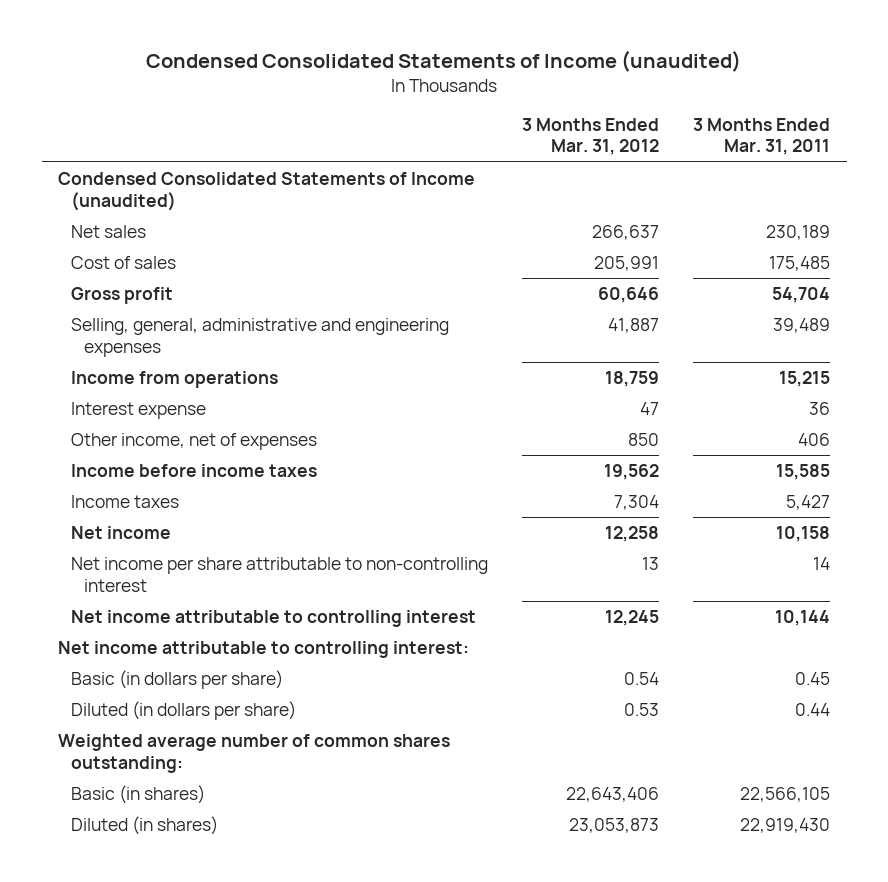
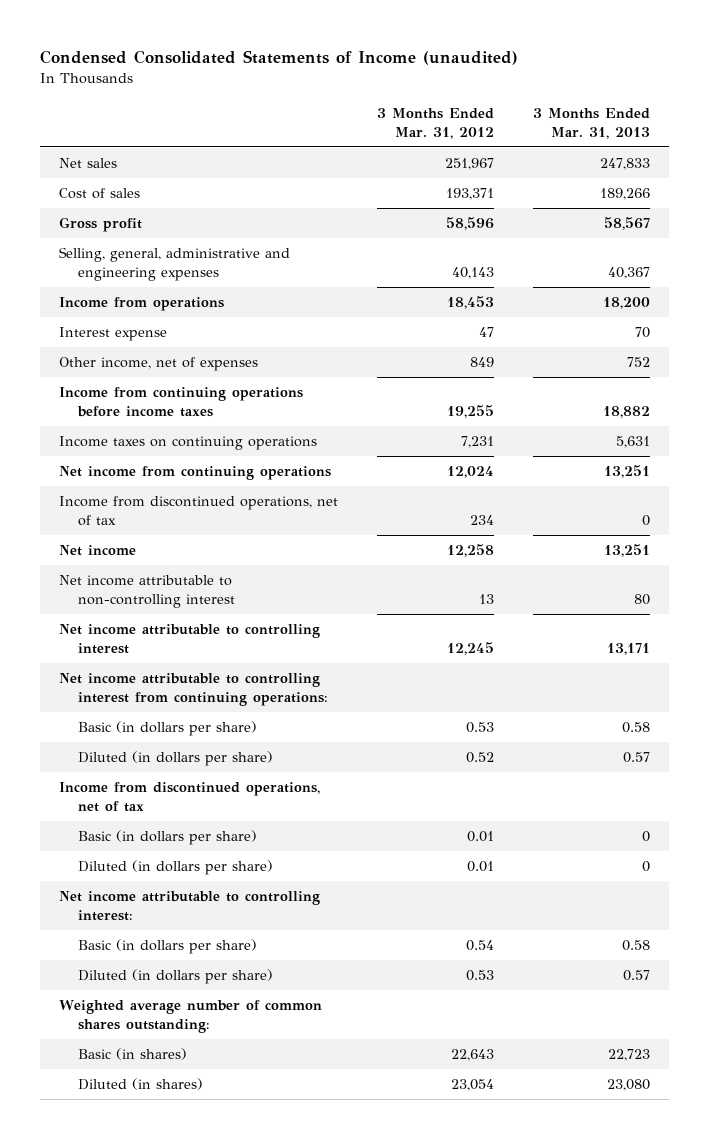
- | 3 Months Ended Mar. 31, 2012 | 3 Months Ended Mar. 31, 2011
+ | 3 Months Ended Mar. 31, 2012 | 3 Months Ended Mar. 31, 2013
- Condensed Consolidated Statements of Income (unaudited)
- Net sales | 266,637 | 230,189
- Cost of sales | 205,991 | 175,485
- Gross profit | 60,646 | 54,704
- Selling, general, administrative and engineering expenses | 41,887 | 39,489
- Income from operations | 18,759 | 15,215
+ Net sales | 251,967 | 247,833
+ Cost of sales | 193,371 | 189,266
+ Gross profit | 58,596 | 58,567
+ Selling, general, administrative and engineering expenses | 40,143 | 40,367
+ Income from operations | 18,453 | 18,200
- Other income, net of expenses | 850 | 406
- Income before income taxes | 19,562 | 15,585
- Income taxes | 7,304 | 5,427
+ Other income, net of expenses | 849 | 752
+ Income from continuing operations before income taxes | 19,255 | 18,882
+ Income taxes on continuing operations | 7,231 | 5,631
+ Net income from continuing operations | 12,024 | 13,251
+ Income from discontinued operations, net of tax | 234 | 0
- Net income per share attributable to non-controlling interest | 13 | 14
+ Net income attributable to non-controlling interest | 13 | 80
+ Net income attributable to controlling interest from continuing operations:
+ Basic (in dollars per share) | 0.53 | 0.58
+ Diluted (in dollars per share) | 0.52 | 0.57
+ Income from discontinued operations, net of tax
+ Basic (in dollars per share) | 0.01 | 0
+ Diluted (in dollars per share) | 0.01 | 0
- Basic (in shares) | 22,643,406 | 22,566,105
- Diluted (in shares) | 23,053,873 | 22,919,430
+ Basic (in shares) | 22,643 | 22,723
+ Diluted (in shares) | 23,054 | 23,080

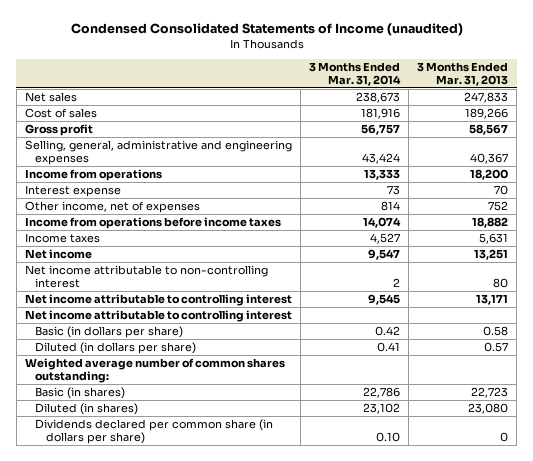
- | 3 Months Ended Mar. 31, 2012 | 3 Months Ended Mar. 31, 2013
+ | 3 Months Ended Mar. 31, 2014 | 3 Months Ended Mar. 31, 2013
- Income from continuing operations before income taxes | 19,255 | 18,882
- Income taxes on continuing operations | 7,231 | 5,631
- Net income from continuing operations | 12,024 | 13,251
- Income from discontinued operations, net of tax | 234 | 0
+ Income from operations before income taxes | 14,074 | 18,882
+ Income taxes | 4,527 | 5,631
- Net income attributable to controlling interest from continuing operations:
- Basic (in dollars per share) | 0.53 | 0.58
- Diluted (in dollars per share) | 0.52 | 0.57
- Income from discontinued operations, net of tax
- Basic (in dollars per share) | 0.01 | 0
- Diluted (in dollars per share) | 0.01 | 0
- Net income attributable to controlling interest:
+ Net income attributable to controlling interest
+ Dividends declared per common share (in dollars per share) | 0.10 | 0

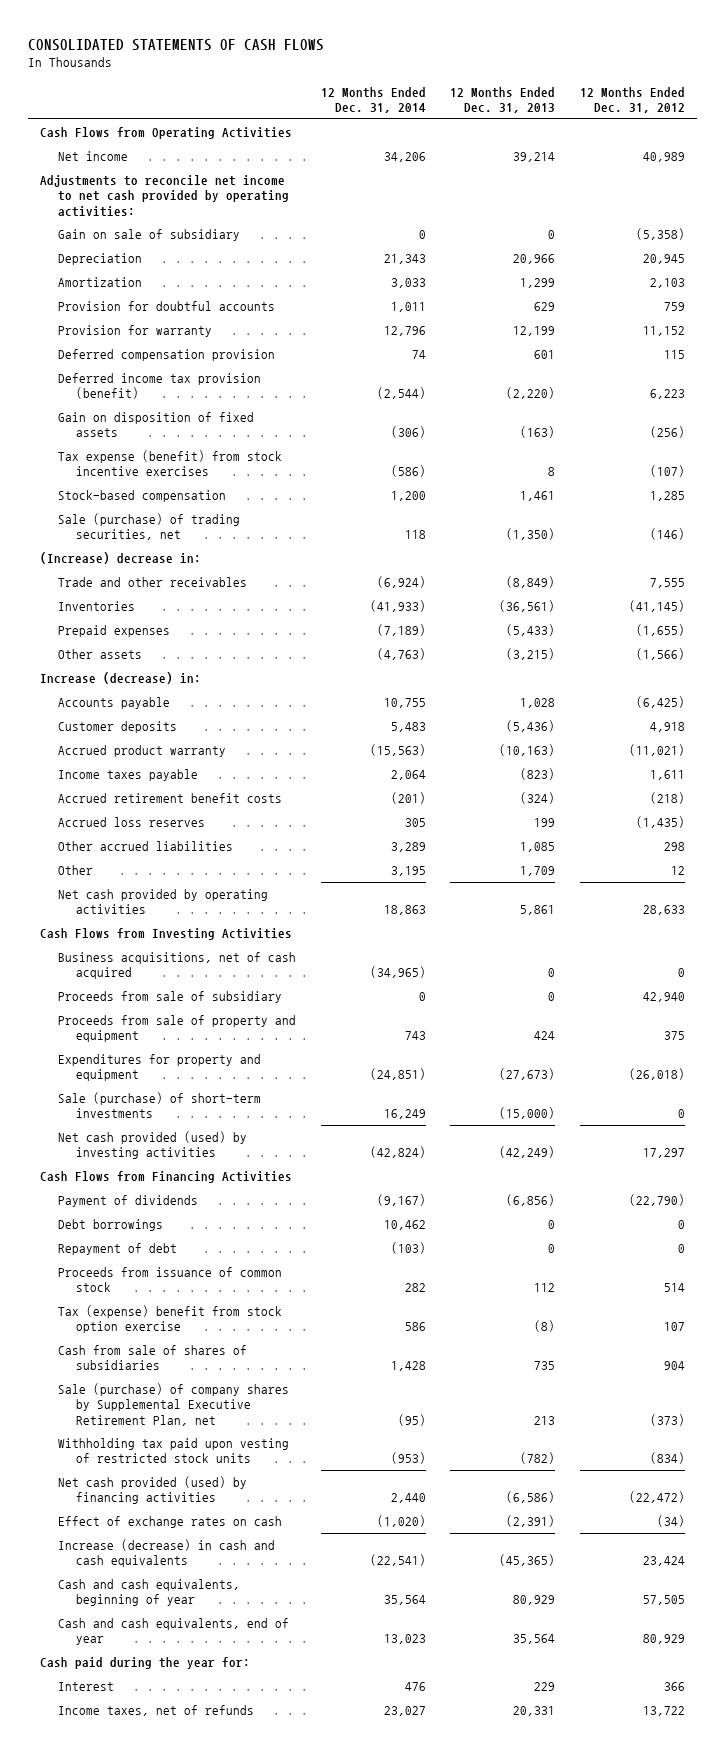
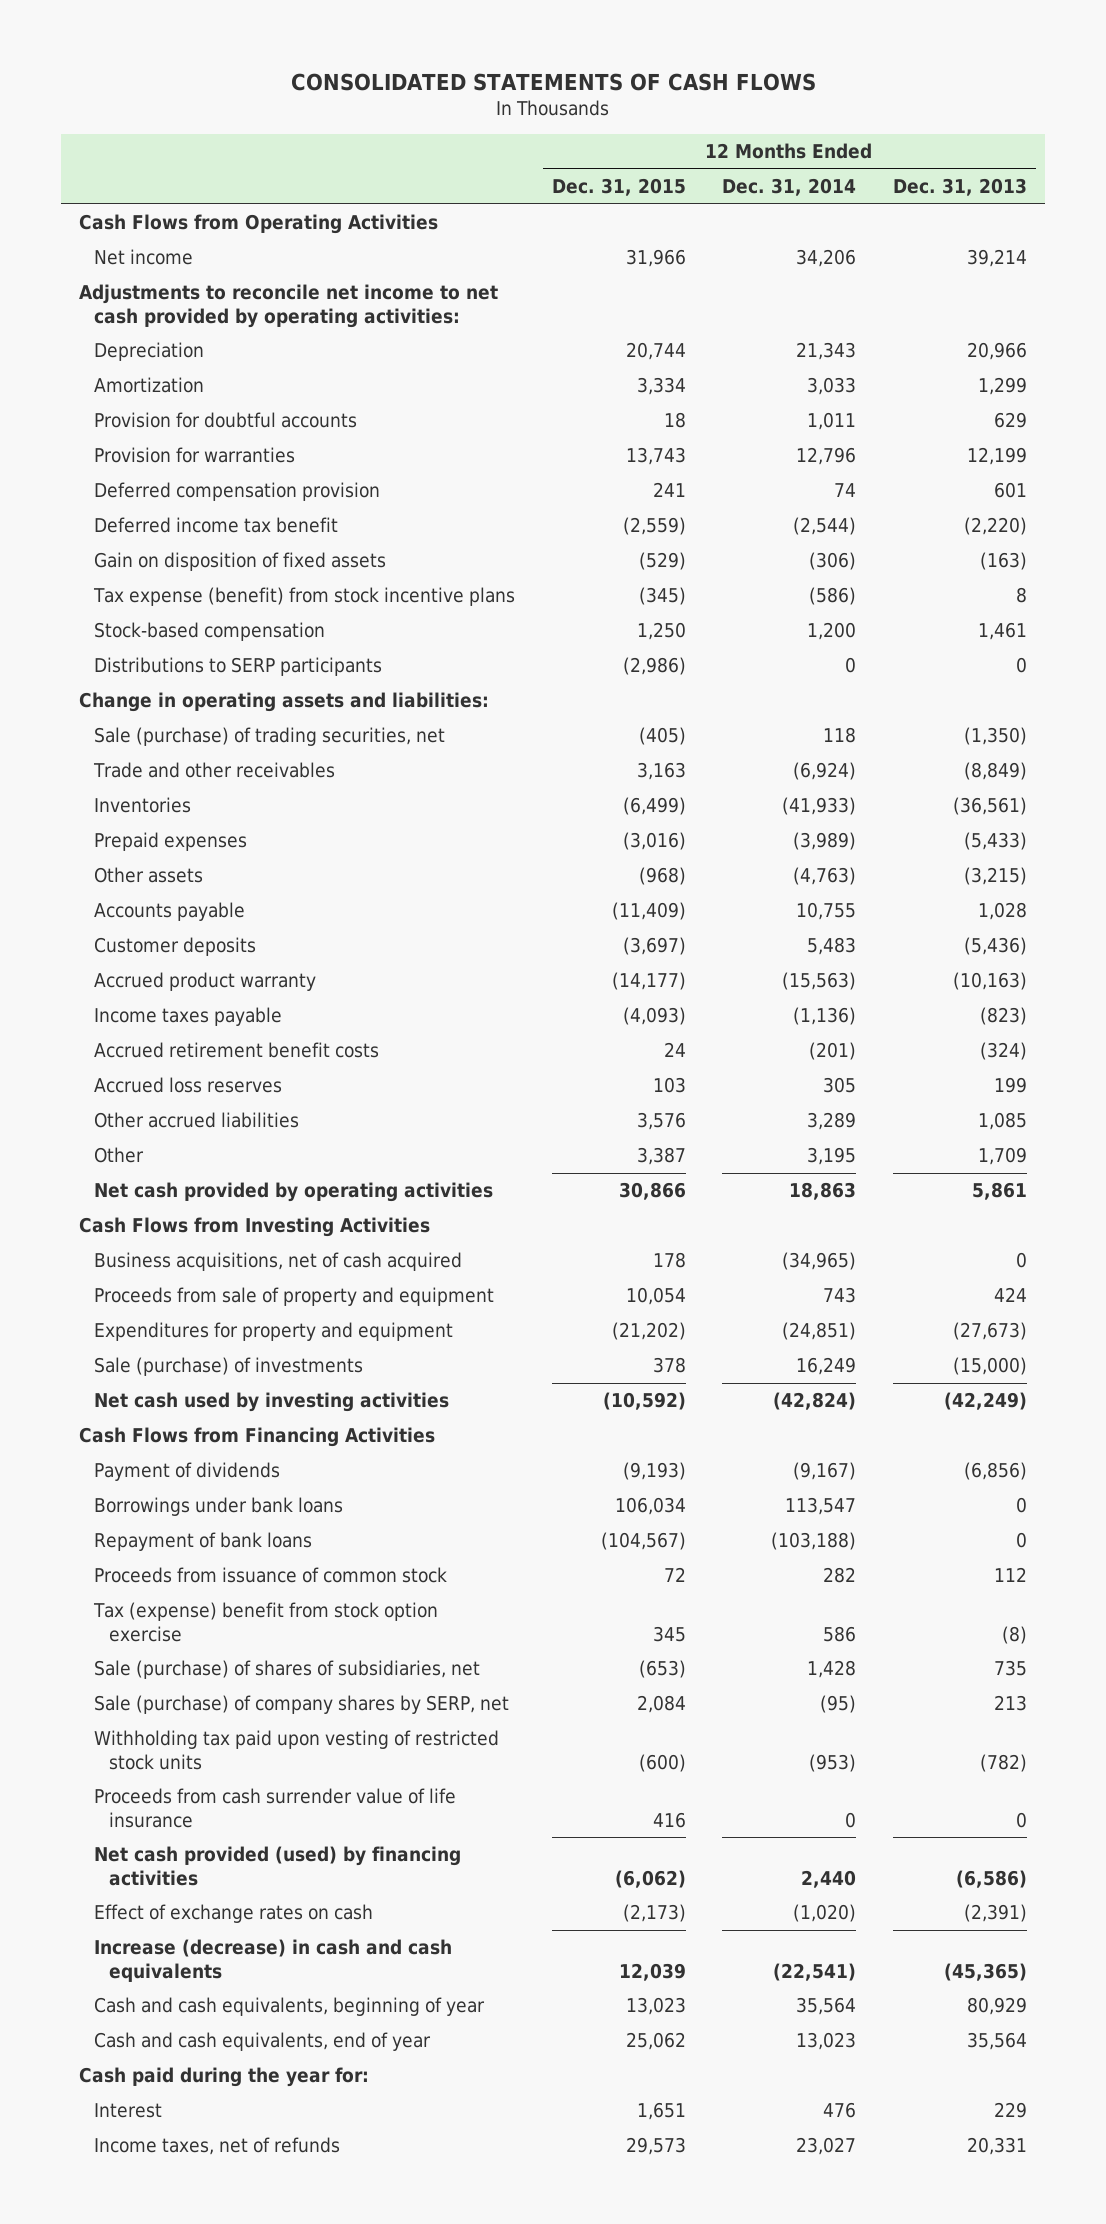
- | 12 Months Ended Dec. 31, 2014 | 12 Months Ended Dec. 31, 2013 | 12 Months Ended Dec. 31, 2012
+ | 12 Months Ended Dec. 31, 2015 | 12 Months Ended Dec. 31, 2014 | 12 Months Ended Dec. 31, 2013
- Gain on sale of subsidiary | 0 | 0 | (5,358)
- Provision for warranty | 12,796 | 12,199 | 11,152
+ Provision for warranties | 13,743 | 12,796 | 12,199
- Deferred income tax provision (benefit) | (2,544) | (2,220) | 6,223
+ Deferred income tax benefit | (2,559) | (2,544) | (2,220)
- Tax expense (benefit) from stock incentive exercises | (586) | 8 | (107)
+ Tax expense (benefit) from stock incentive plans | (345) | (586) | 8
+ Distributions to SERP participants | (2,986) | 0 | 0
+ Change in operating assets and liabilities:
- (Increase) decrease in:
- Prepaid expenses | (7,189) | (5,433) | (1,655)
+ Prepaid expenses | (3,016) | (3,989) | (5,433)
- Increase (decrease) in:
- Income taxes payable | 2,064 | (823) | 1,611
+ Income taxes payable | (4,093) | (1,136) | (823)
- Proceeds from sale of subsidiary | 0 | 0 | 42,940
- Sale (purchase) of short-term investments | 16,249 | (15,000) | 0
- Net cash provided (used) by investing activities | (42,824) | (42,249) | 17,297
+ Sale (purchase) of investments | 378 | 16,249 | (15,000)
+ Net cash used by investing activities | (10,592) | (42,824) | (42,249)
- Debt borrowings | 10,462 | 0 | 0
- Repayment of debt | (103) | 0 | 0
+ Borrowings under bank loans | 106,034 | 113,547 | 0
+ Repayment of bank loans | (104,567) | (103,188) | 0
- Cash from sale of shares of subsidiaries | 1,428 | 735 | 904
- Sale (purchase) of company shares by Supplemental Executive Retirement Plan, net | (95) | 213 | (373)
+ Sale (purchase) of shares of subsidiaries, net | (653) | 1,428 | 735
+ Sale (purchase) of company shares by SERP, net | 2,084 | (95) | 213
+ Proceeds from cash surrender value of life insurance | 416 | 0 | 0

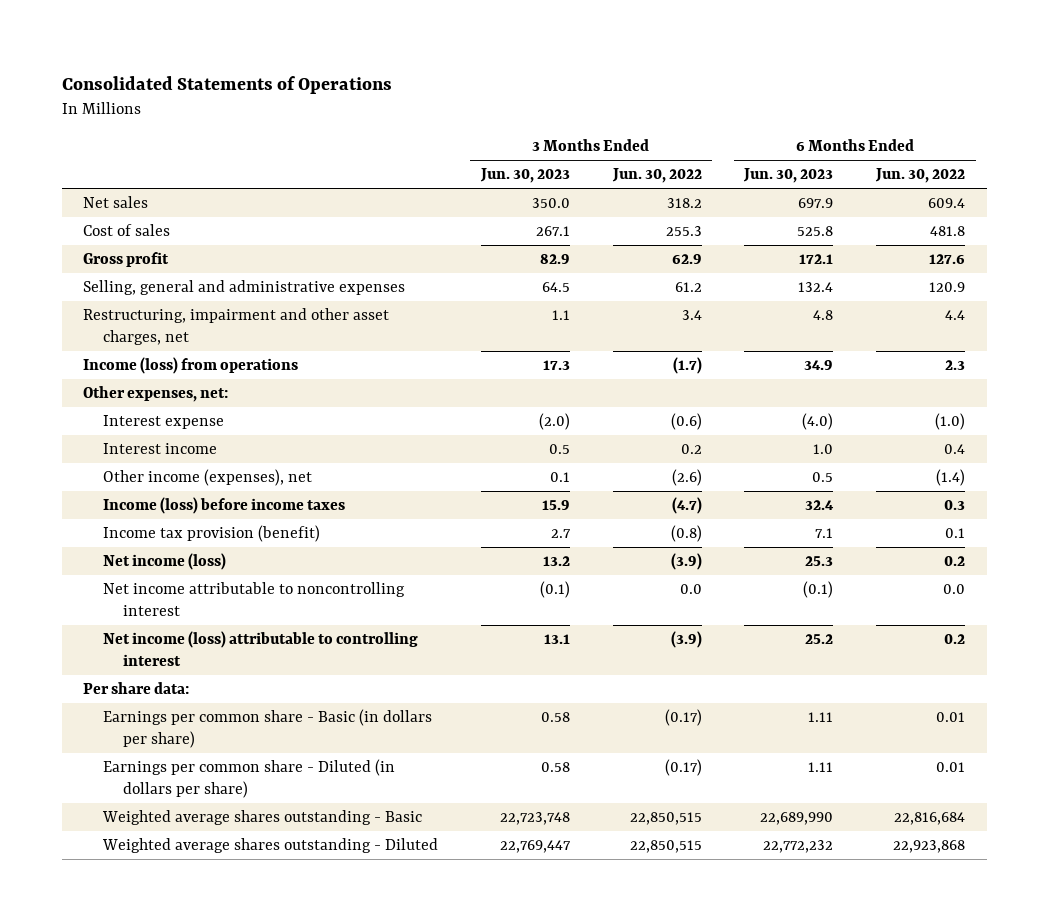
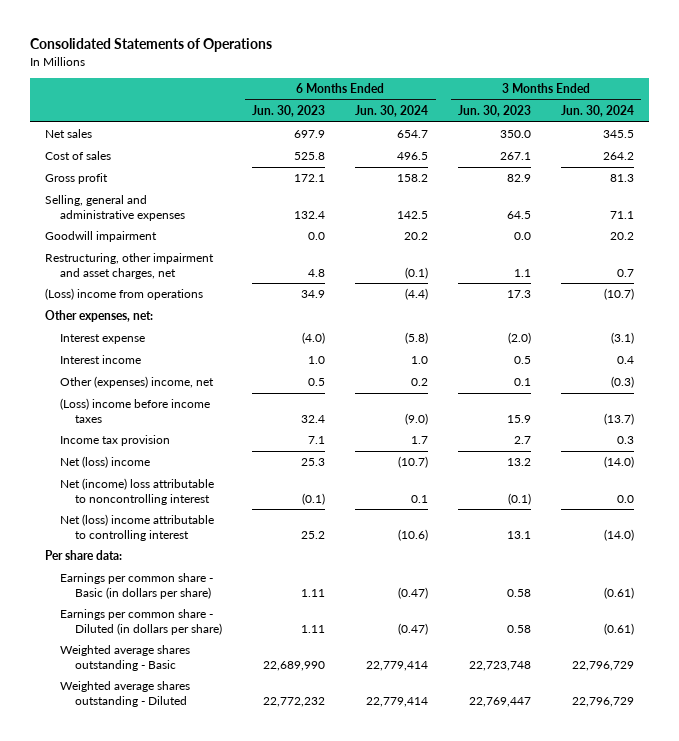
- | 3 Months Ended Jun. 30, 2023 | 3 Months Ended Jun. 30, 2022 | 6 Months Ended Jun. 30, 2023 | 6 Months Ended Jun. 30, 2022
+ | 6 Months Ended Jun. 30, 2023 | 6 Months Ended Jun. 30, 2024 | 3 Months Ended Jun. 30, 2023 | 3 Months Ended Jun. 30, 2024
- Restructuring, impairment and other asset charges, net | 1.1 | 3.4 | 4.8 | 4.4
- Income (loss) from operations | 17.3 | (1.7) | 34.9 | 2.3
+ Goodwill impairment | 0.0 | 20.2 | 0.0 | 20.2
+ Restructuring, other impairment and asset charges, net | 4.8 | (0.1) | 1.1 | 0.7
+ (Loss) income from operations | 34.9 | (4.4) | 17.3 | (10.7)
- Other income (expenses), net | 0.1 | (2.6) | 0.5 | (1.4)
- Income (loss) before income taxes | 15.9 | (4.7) | 32.4 | 0.3
- Income tax provision (benefit) | 2.7 | (0.8) | 7.1 | 0.1
- Net income (loss) | 13.2 | (3.9) | 25.3 | 0.2
- Net income attributable to noncontrolling interest | (0.1) | 0.0 | (0.1) | 0.0
- Net income (loss) attributable to controlling interest | 13.1 | (3.9) | 25.2 | 0.2
+ Other (expenses) income, net | 0.5 | 0.2 | 0.1 | (0.3)
+ (Loss) income before income taxes | 32.4 | (9.0) | 15.9 | (13.7)
+ Income tax provision | 7.1 | 1.7 | 2.7 | 0.3
+ Net (loss) income | 25.3 | (10.7) | 13.2 | (14.0)
+ Net (income) loss attributable to noncontrolling interest | (0.1) | 0.1 | (0.1) | 0.0
+ Net (loss) income attributable to controlling interest | 25.2 | (10.6) | 13.1 | (14.0)

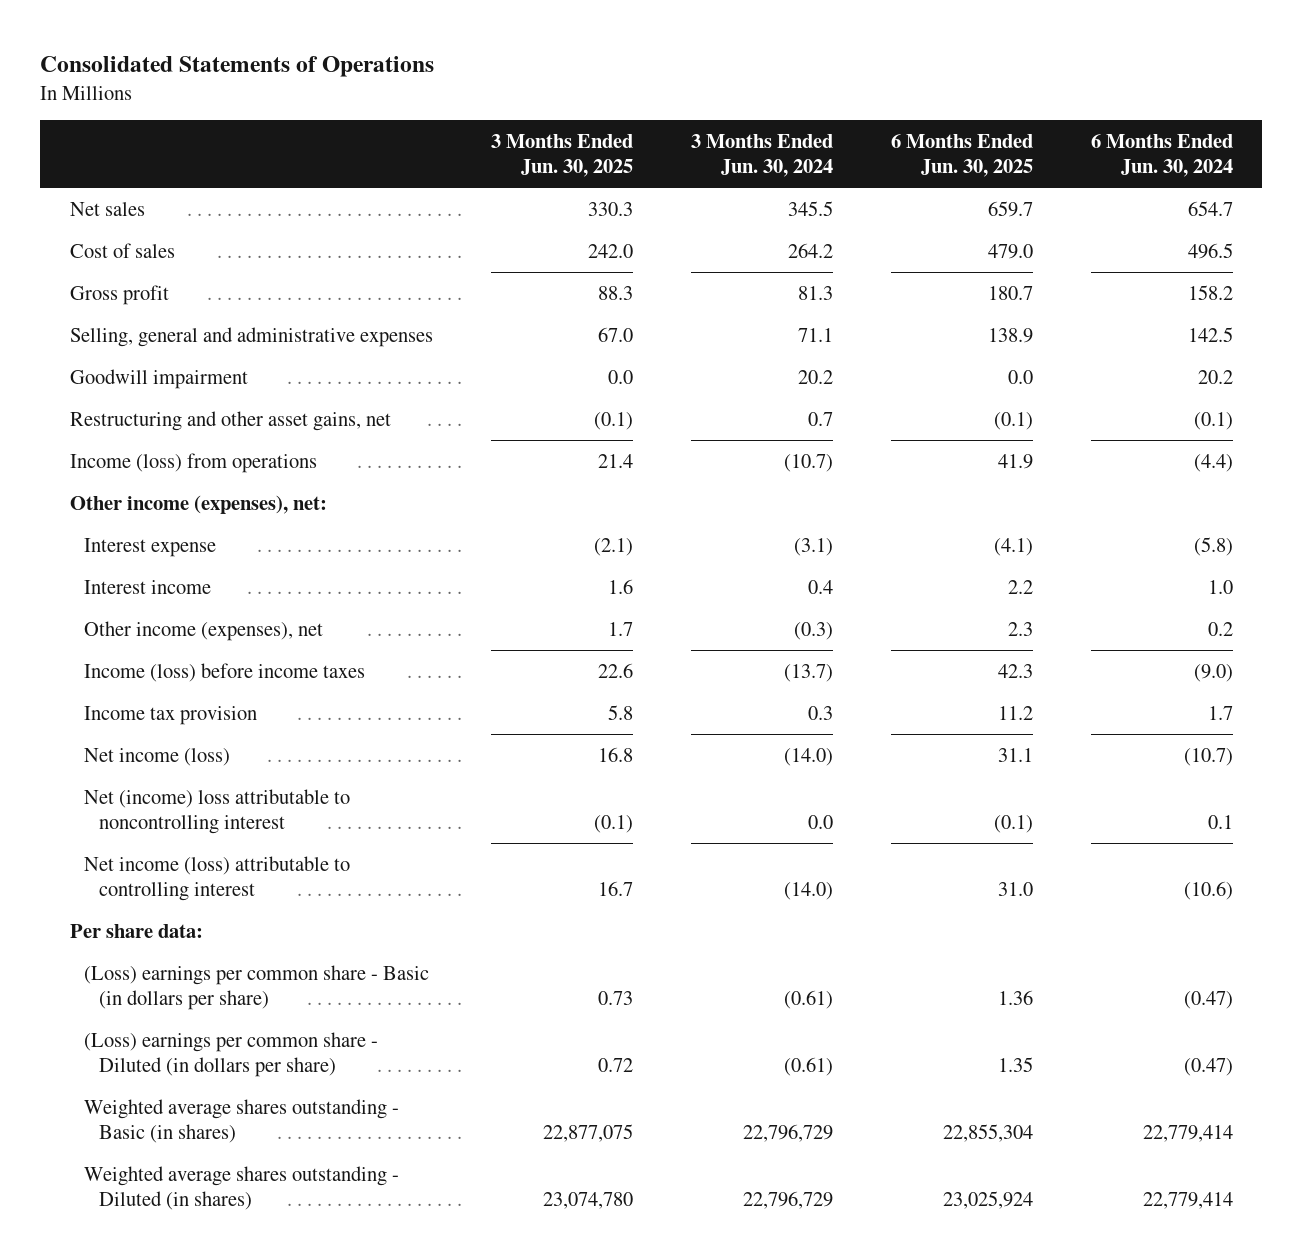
- | 6 Months Ended Jun. 30, 2023 | 6 Months Ended Jun. 30, 2024 | 3 Months Ended Jun. 30, 2023 | 3 Months Ended Jun. 30, 2024
+ | 3 Months Ended Jun. 30, 2025 | 3 Months Ended Jun. 30, 2024 | 6 Months Ended Jun. 30, 2025 | 6 Months Ended Jun. 30, 2024
- Restructuring, other impairment and asset charges, net | 4.8 | (0.1) | 1.1 | 0.7
- (Loss) income from operations | 34.9 | (4.4) | 17.3 | (10.7)
- Other expenses, net:
+ Restructuring and other asset gains, net | (0.1) | 0.7 | (0.1) | (0.1)
+ Income (loss) from operations | 21.4 | (10.7) | 41.9 | (4.4)
+ Other income (expenses), net:
- Other (expenses) income, net | 0.5 | 0.2 | 0.1 | (0.3)
- (Loss) income before income taxes | 32.4 | (9.0) | 15.9 | (13.7)
+ Other income (expenses), net | 1.7 | (0.3) | 2.3 | 0.2
+ Income (loss) before income taxes | 22.6 | (13.7) | 42.3 | (9.0)
- Net (loss) income | 25.3 | (10.7) | 13.2 | (14.0)
+ Net income (loss) | 16.8 | (14.0) | 31.1 | (10.7)
- Net (loss) income attributable to controlling interest | 25.2 | (10.6) | 13.1 | (14.0)
+ Net income (loss) attributable to controlling interest | 16.7 | (14.0) | 31.0 | (10.6)
- Earnings per common share - Basic (in dollars per share) | 1.11 | (0.47) | 0.58 | (0.61)
- Earnings per common share - Diluted (in dollars per share) | 1.11 | (0.47) | 0.58 | (0.61)
- Weighted average shares outstanding - Basic | 22,689,990 | 22,779,414 | 22,723,748 | 22,796,729
- Weighted average shares outstanding - Diluted | 22,772,232 | 22,779,414 | 22,769,447 | 22,796,729
+ (Loss) earnings per common share - Basic (in dollars per share) | 0.73 | (0.61) | 1.36 | (0.47)
+ (Loss) earnings per common share - Diluted (in dollars per share) | 0.72 | (0.61) | 1.35 | (0.47)
+ Weighted average shares outstanding - Basic (in shares) | 22,877,075 | 22,796,729 | 22,855,304 | 22,779,414
+ Weighted average shares outstanding - Diluted (in shares) | 23,074,780 | 22,796,729 | 23,025,924 | 22,779,414

